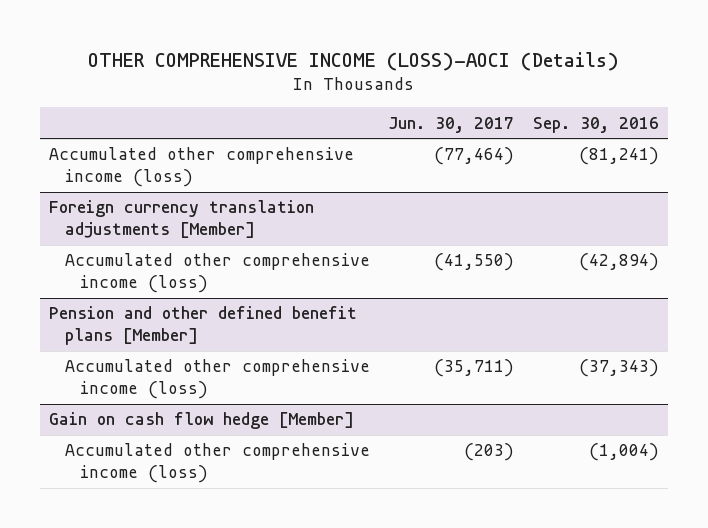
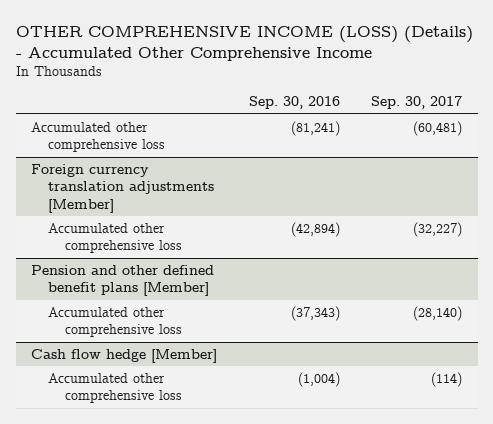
- OTHER COMPREHENSIVE INCOME (LOSS)-AOCI (Details)
+ OTHER COMPREHENSIVE INCOME (LOSS) (Details) - Accumulated Other Comprehensive Income
- | Jun. 30, 2017 | Sep. 30, 2016
+ | Sep. 30, 2016 | Sep. 30, 2017
- Accumulated other comprehensive income (loss) | (77,464) | (81,241)
+ Accumulated other comprehensive loss | (81,241) | (60,481)
@ Foreign currency translation adjustments [Member]
- Accumulated other comprehensive income (loss) | (41,550) | (42,894)
+ Accumulated other comprehensive loss | (42,894) | (32,227)
@ Pension and other defined benefit plans [Member]
- Accumulated other comprehensive income (loss) | (35,711) | (37,343)
- Gain on cash flow hedge [Member]
- Accumulated other comprehensive income (loss) | (203) | (1,004)
@ Pension and other defined benefit plans [Member]
+ Accumulated other comprehensive loss | (37,343) | (28,140)
+ Cash flow hedge [Member]
+ Accumulated other comprehensive loss | (1,004) | (114)

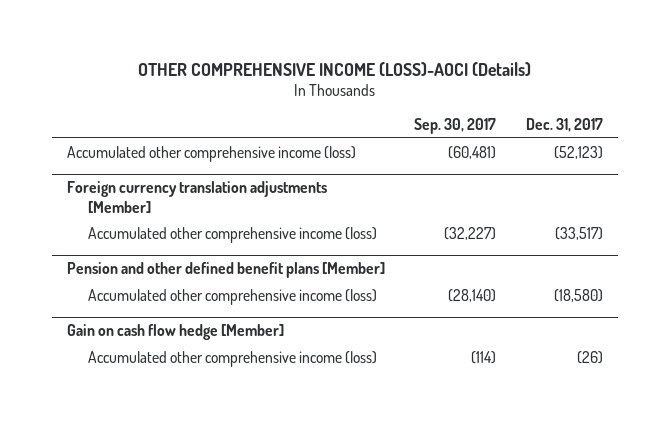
- OTHER COMPREHENSIVE INCOME (LOSS) (Details) - Accumulated Other Comprehensive Income
+ OTHER COMPREHENSIVE INCOME (LOSS)-AOCI (Details)
- | Sep. 30, 2016 | Sep. 30, 2017
+ | Sep. 30, 2017 | Dec. 31, 2017
- Accumulated other comprehensive loss | (81,241) | (60,481)
+ Accumulated other comprehensive income (loss) | (60,481) | (52,123)
@ Foreign currency translation adjustments [Member]
- Accumulated other comprehensive loss | (42,894) | (32,227)
+ Accumulated other comprehensive income (loss) | (32,227) | (33,517)
@ Pension and other defined benefit plans [Member]
- Accumulated other comprehensive loss | (37,343) | (28,140)
- Cash flow hedge [Member]
- Accumulated other comprehensive loss | (1,004) | (114)
@ Pension and other defined benefit plans [Member]
+ Accumulated other comprehensive income (loss) | (28,140) | (18,580)
+ Gain on cash flow hedge [Member]
+ Accumulated other comprehensive income (loss) | (114) | (26)

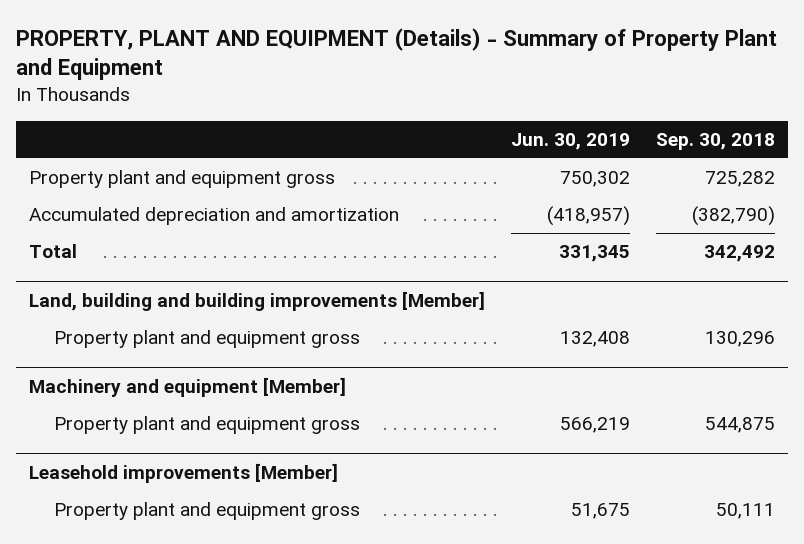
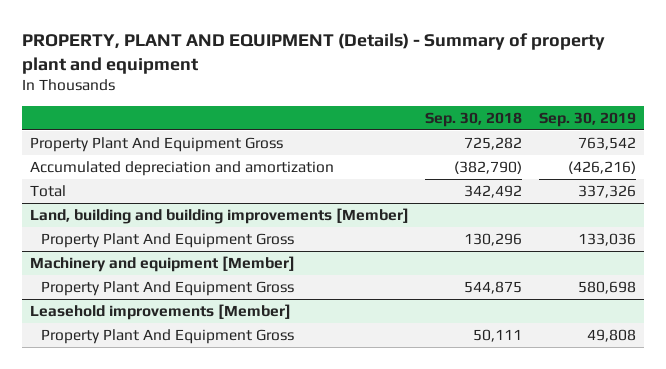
- PROPERTY, PLANT AND EQUIPMENT (Details) - Summary of Property Plant and Equipment
+ PROPERTY, PLANT AND EQUIPMENT (Details) - Summary of property plant and equipment
- | Jun. 30, 2019 | Sep. 30, 2018
+ | Sep. 30, 2018 | Sep. 30, 2019
- Property plant and equipment gross | 750,302 | 725,282
+ Property Plant And Equipment Gross | 725,282 | 763,542
@ Land, building and building improvements [Member]
- Property plant and equipment gross | 132,408 | 130,296
+ Property Plant And Equipment Gross | 130,296 | 133,036
@ Machinery and equipment [Member]
- Property plant and equipment gross | 566,219 | 544,875
+ Property Plant And Equipment Gross | 544,875 | 580,698
@ Leasehold improvements [Member]
- Property plant and equipment gross | 51,675 | 50,111
+ Property Plant And Equipment Gross | 50,111 | 49,808

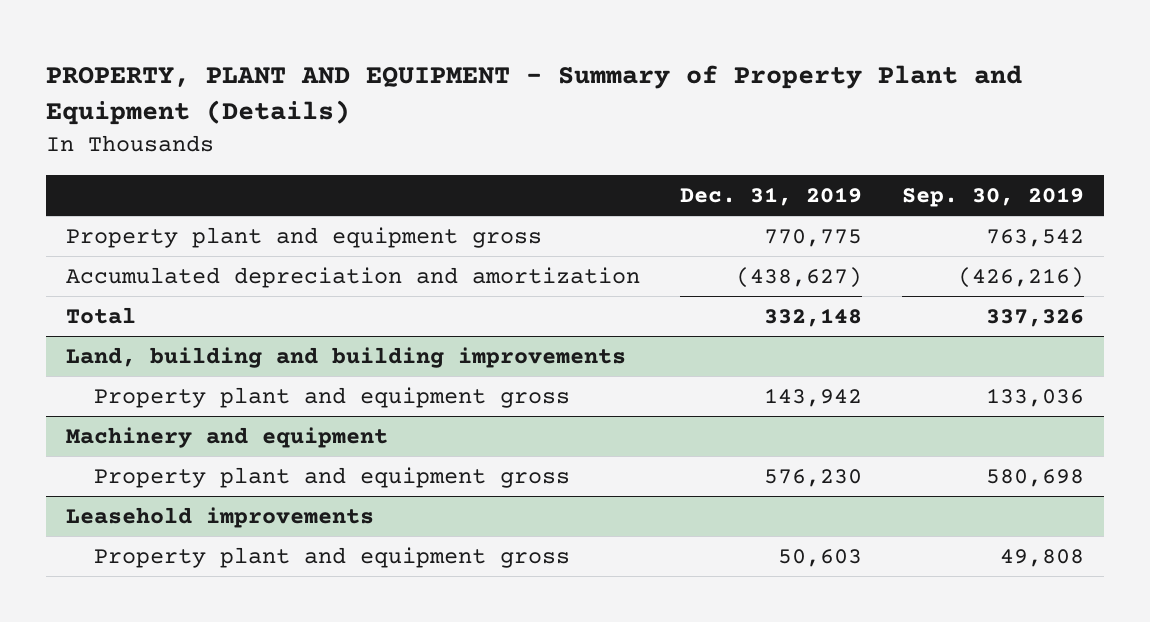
- PROPERTY, PLANT AND EQUIPMENT (Details) - Summary of property plant and equipment
+ PROPERTY, PLANT AND EQUIPMENT - Summary of Property Plant and Equipment (Details)
- | Sep. 30, 2018 | Sep. 30, 2019
+ | Dec. 31, 2019 | Sep. 30, 2019
- Property Plant And Equipment Gross | 725,282 | 763,542
+ Property plant and equipment gross | 770,775 | 763,542
- Land, building and building improvements [Member]
- Property Plant And Equipment Gross | 130,296 | 133,036
- Machinery and equipment [Member]
- Property Plant And Equipment Gross | 544,875 | 580,698
- Leasehold improvements [Member]
- Property Plant And Equipment Gross | 50,111 | 49,808
+ Land, building and building improvements
+ Property plant and equipment gross | 143,942 | 133,036
+ Machinery and equipment
+ Property plant and equipment gross | 576,230 | 580,698
+ Leasehold improvements
+ Property plant and equipment gross | 50,603 | 49,808

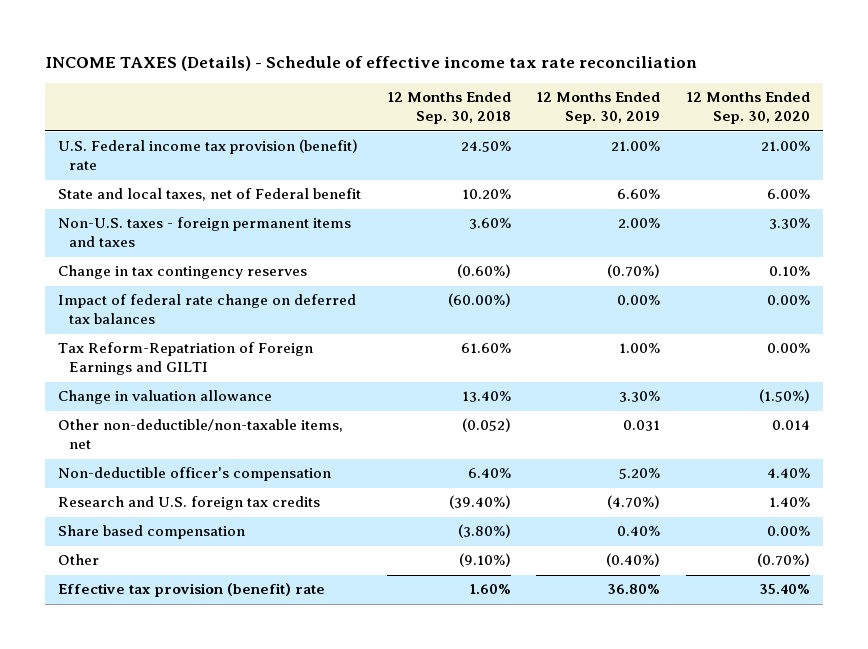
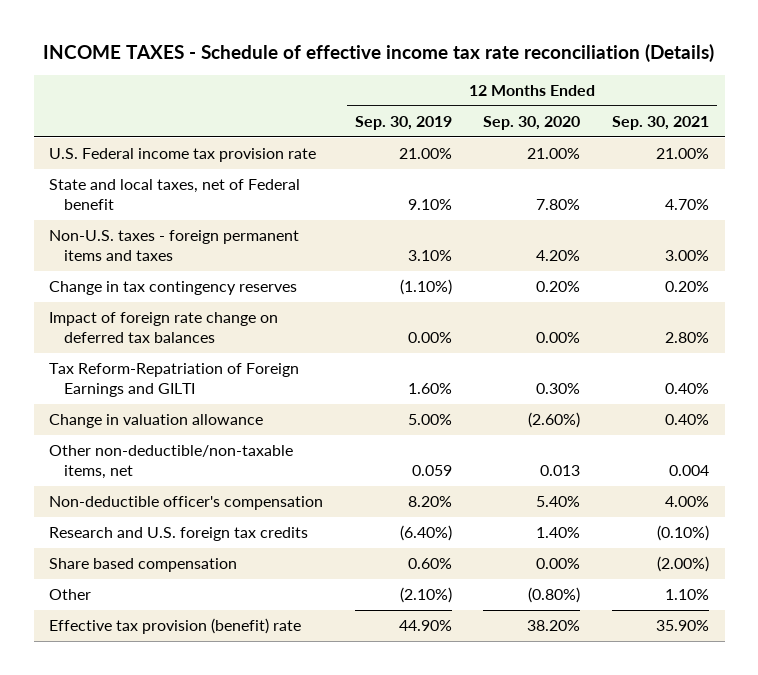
- INCOME TAXES (Details) - Schedule of effective income tax rate reconciliation
+ INCOME TAXES - Schedule of effective income tax rate reconciliation (Details)
- | 12 Months Ended Sep. 30, 2018 | 12 Months Ended Sep. 30, 2019 | 12 Months Ended Sep. 30, 2020
+ | 12 Months Ended Sep. 30, 2019 | 12 Months Ended Sep. 30, 2020 | 12 Months Ended Sep. 30, 2021
- U.S. Federal income tax provision (benefit) rate | 24.50% | 21.00% | 21.00%
- State and local taxes, net of Federal benefit | 10.20% | 6.60% | 6.00%
- Non-U.S. taxes - foreign permanent items and taxes | 3.60% | 2.00% | 3.30%
- Change in tax contingency reserves | (0.60%) | (0.70%) | 0.10%
- Impact of federal rate change on deferred tax balances | (60.00%) | 0.00% | 0.00%
- Tax Reform-Repatriation of Foreign Earnings and GILTI | 61.60% | 1.00% | 0.00%
- Change in valuation allowance | 13.40% | 3.30% | (1.50%)
- Other non-deductible/non-taxable items, net | (0.052) | 0.031 | 0.014
- Non-deductible officer's compensation | 6.40% | 5.20% | 4.40%
- Research and U.S. foreign tax credits | (39.40%) | (4.70%) | 1.40%
- Share based compensation | (3.80%) | 0.40% | 0.00%
- Other | (9.10%) | (0.40%) | (0.70%)
- Effective tax provision (benefit) rate | 1.60% | 36.80% | 35.40%
+ U.S. Federal income tax provision rate | 21.00% | 21.00% | 21.00%
+ State and local taxes, net of Federal benefit | 9.10% | 7.80% | 4.70%
+ Non-U.S. taxes - foreign permanent items and taxes | 3.10% | 4.20% | 3.00%
+ Change in tax contingency reserves | (1.10%) | 0.20% | 0.20%
+ Impact of foreign rate change on deferred tax balances | 0.00% | 0.00% | 2.80%
+ Tax Reform-Repatriation of Foreign Earnings and GILTI | 1.60% | 0.30% | 0.40%
+ Change in valuation allowance | 5.00% | (2.60%) | 0.40%
+ Other non-deductible/non-taxable items, net | 0.059 | 0.013 | 0.004
+ Non-deductible officer's compensation | 8.20% | 5.40% | 4.00%
+ Research and U.S. foreign tax credits | (6.40%) | 1.40% | (0.10%)
+ Share based compensation | 0.60% | 0.00% | (2.00%)
+ Other | (2.10%) | (0.80%) | 1.10%
+ Effective tax provision (benefit) rate | 44.90% | 38.20% | 35.90%

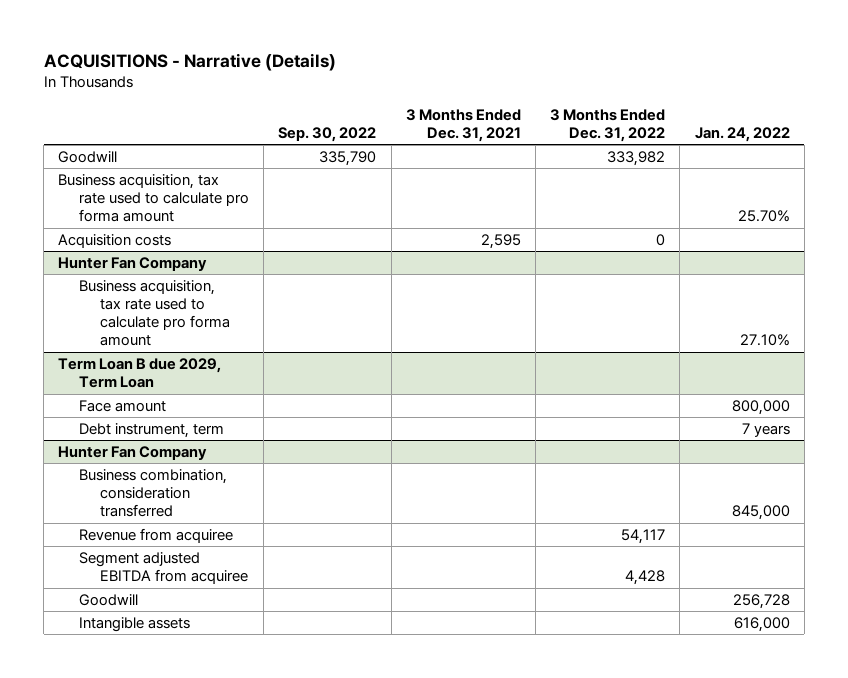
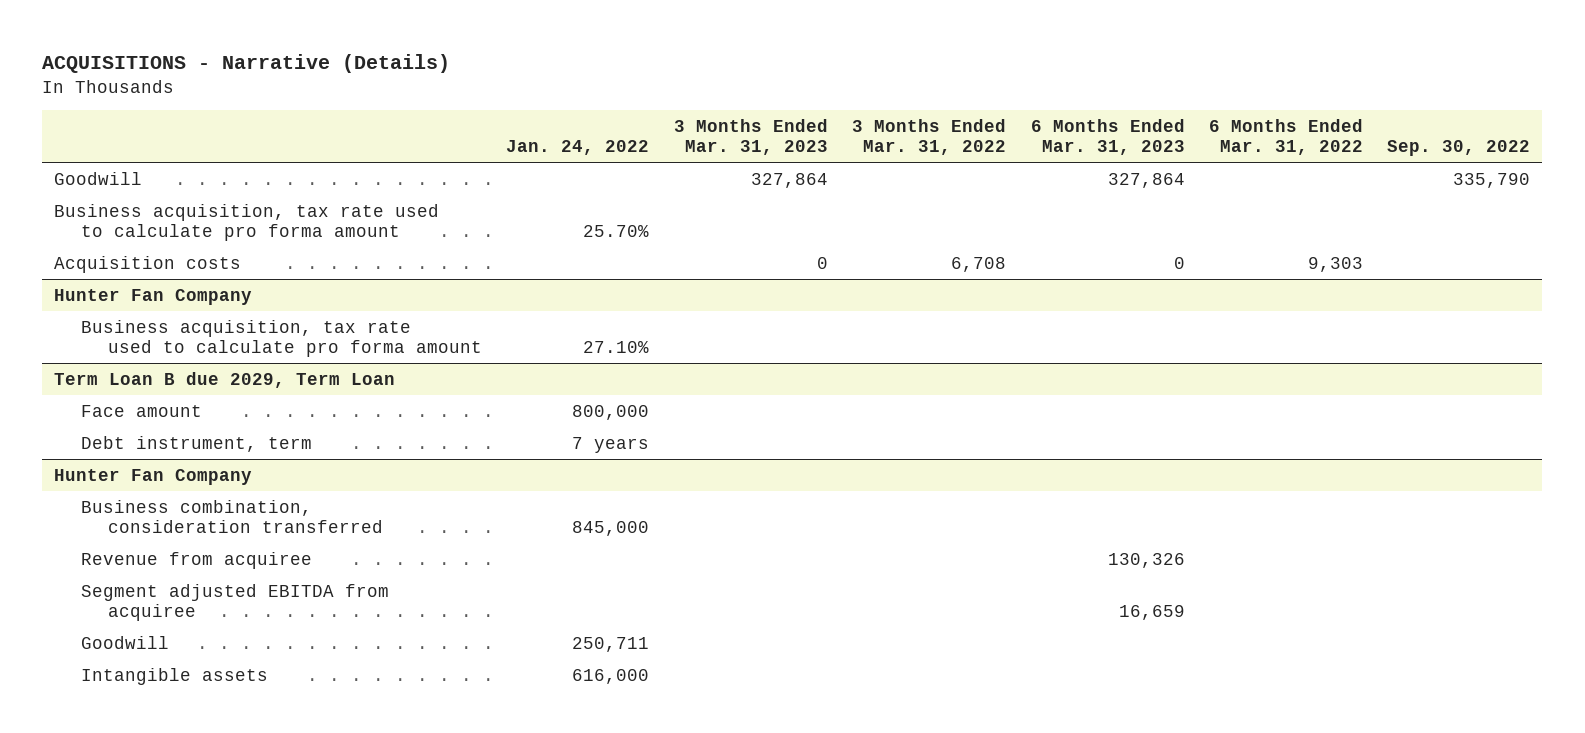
- | Sep. 30, 2022 | 3 Months Ended Dec. 31, 2021 | 3 Months Ended Dec. 31, 2022 | Jan. 24, 2022
+ | Jan. 24, 2022 | 3 Months Ended Mar. 31, 2023 | 3 Months Ended Mar. 31, 2022 | 6 Months Ended Mar. 31, 2023 | 6 Months Ended Mar. 31, 2022 | Sep. 30, 2022
@ Hunter Fan Company
- Goodwill | | | | 256,728
+ Goodwill | 250,711 | | | | |

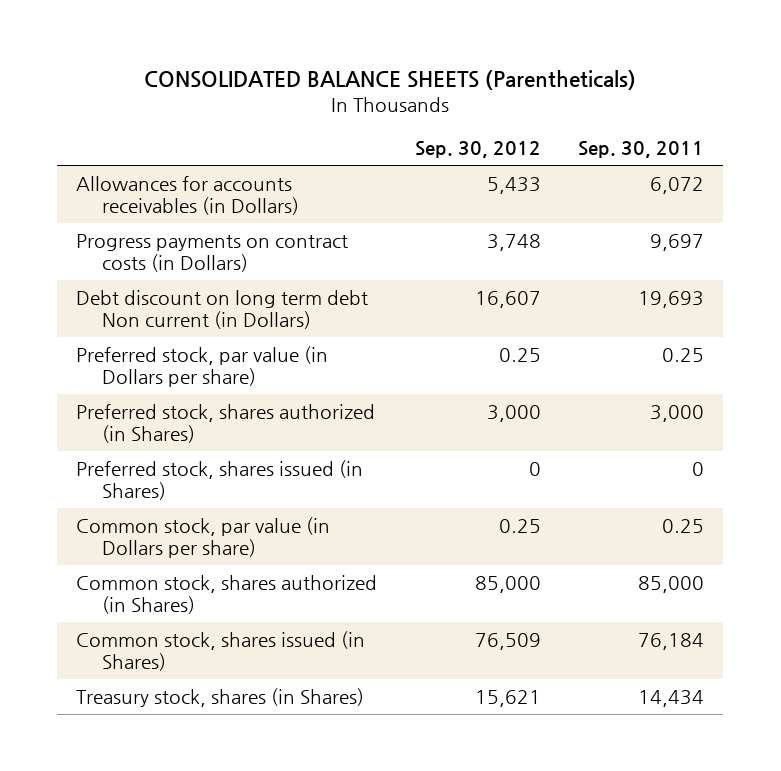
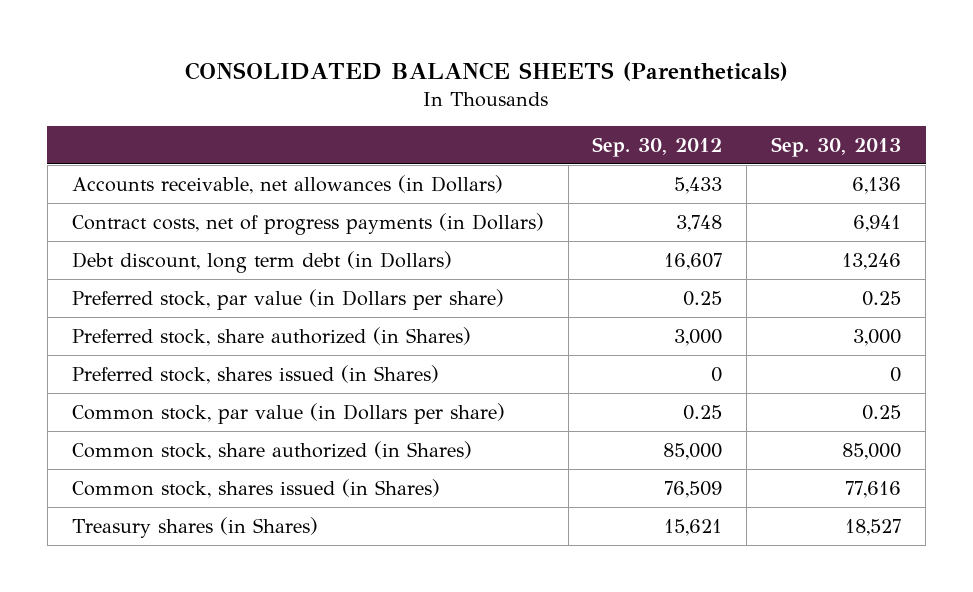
- | Sep. 30, 2012 | Sep. 30, 2011
+ | Sep. 30, 2012 | Sep. 30, 2013
- Allowances for accounts receivables (in Dollars) | 5,433 | 6,072
- Progress payments on contract costs (in Dollars) | 3,748 | 9,697
- Debt discount on long term debt Non current (in Dollars) | 16,607 | 19,693
+ Accounts receivable, net allowances (in Dollars) | 5,433 | 6,136
+ Contract costs, net of progress payments (in Dollars) | 3,748 | 6,941
+ Debt discount, long term debt (in Dollars) | 16,607 | 13,246
- Preferred stock, shares authorized (in Shares) | 3,000 | 3,000
+ Preferred stock, share authorized (in Shares) | 3,000 | 3,000
- Common stock, shares authorized (in Shares) | 85,000 | 85,000
+ Common stock, share authorized (in Shares) | 85,000 | 85,000
- Treasury stock, shares (in Shares) | 15,621 | 14,434
+ Treasury shares (in Shares) | 15,621 | 18,527

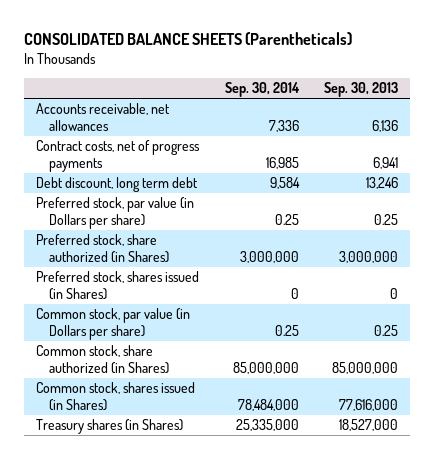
- | Sep. 30, 2012 | Sep. 30, 2013
+ | Sep. 30, 2014 | Sep. 30, 2013
- Accounts receivable, net allowances (in Dollars) | 5,433 | 6,136
- Contract costs, net of progress payments (in Dollars) | 3,748 | 6,941
- Debt discount, long term debt (in Dollars) | 16,607 | 13,246
+ Accounts receivable, net allowances | 7,336 | 6,136
+ Contract costs, net of progress payments | 16,985 | 6,941
+ Debt discount, long term debt | 9,584 | 13,246
- Preferred stock, share authorized (in Shares) | 3,000 | 3,000
+ Preferred stock, share authorized (in Shares) | 3,000,000 | 3,000,000
- Common stock, share authorized (in Shares) | 85,000 | 85,000
- Common stock, shares issued (in Shares) | 76,509 | 77,616
- Treasury shares (in Shares) | 15,621 | 18,527
+ Common stock, share authorized (in Shares) | 85,000,000 | 85,000,000
+ Common stock, shares issued (in Shares) | 78,484,000 | 77,616,000
+ Treasury shares (in Shares) | 25,335,000 | 18,527,000

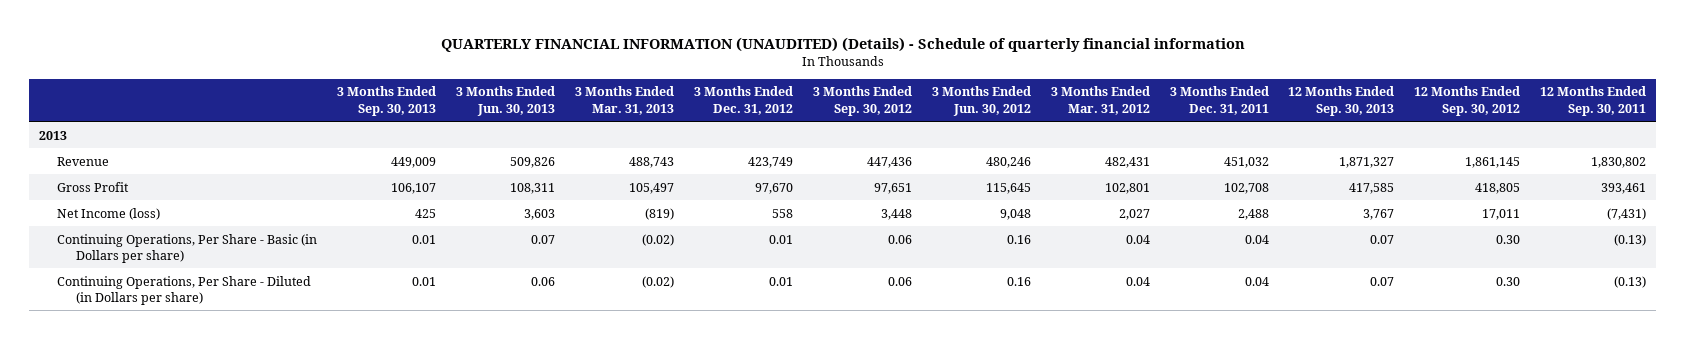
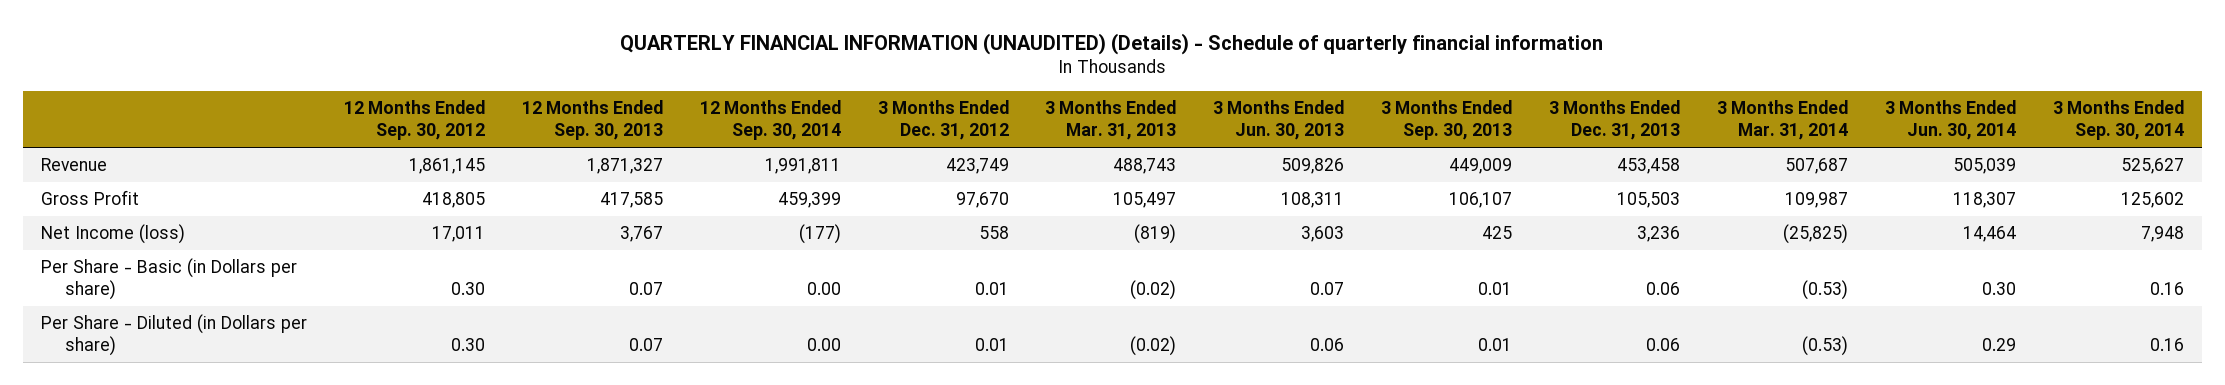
- | 3 Months Ended Sep. 30, 2013 | 3 Months Ended Jun. 30, 2013 | 3 Months Ended Mar. 31, 2013 | 3 Months Ended Dec. 31, 2012 | 3 Months Ended Sep. 30, 2012 | 3 Months Ended Jun. 30, 2012 | 3 Months Ended Mar. 31, 2012 | 3 Months Ended Dec. 31, 2011 | 12 Months Ended Sep. 30, 2013 | 12 Months Ended Sep. 30, 2012 | 12 Months Ended Sep. 30, 2011
+ | 12 Months Ended Sep. 30, 2012 | 12 Months Ended Sep. 30, 2013 | 12 Months Ended Sep. 30, 2014 | 3 Months Ended Dec. 31, 2012 | 3 Months Ended Mar. 31, 2013 | 3 Months Ended Jun. 30, 2013 | 3 Months Ended Sep. 30, 2013 | 3 Months Ended Dec. 31, 2013 | 3 Months Ended Mar. 31, 2014 | 3 Months Ended Jun. 30, 2014 | 3 Months Ended Sep. 30, 2014
- 2013
- Continuing Operations, Per Share - Basic (in Dollars per share) | 0.01 | 0.07 | (0.02) | 0.01 | 0.06 | 0.16 | 0.04 | 0.04 | 0.07 | 0.30 | (0.13)
- Continuing Operations, Per Share - Diluted (in Dollars per share) | 0.01 | 0.06 | (0.02) | 0.01 | 0.06 | 0.16 | 0.04 | 0.04 | 0.07 | 0.30 | (0.13)
+ Per Share - Basic (in Dollars per share) | 0.30 | 0.07 | 0.00 | 0.01 | (0.02) | 0.07 | 0.01 | 0.06 | (0.53) | 0.30 | 0.16
+ Per Share - Diluted (in Dollars per share) | 0.30 | 0.07 | 0.00 | 0.01 | (0.02) | 0.06 | 0.01 | 0.06 | (0.53) | 0.29 | 0.16

